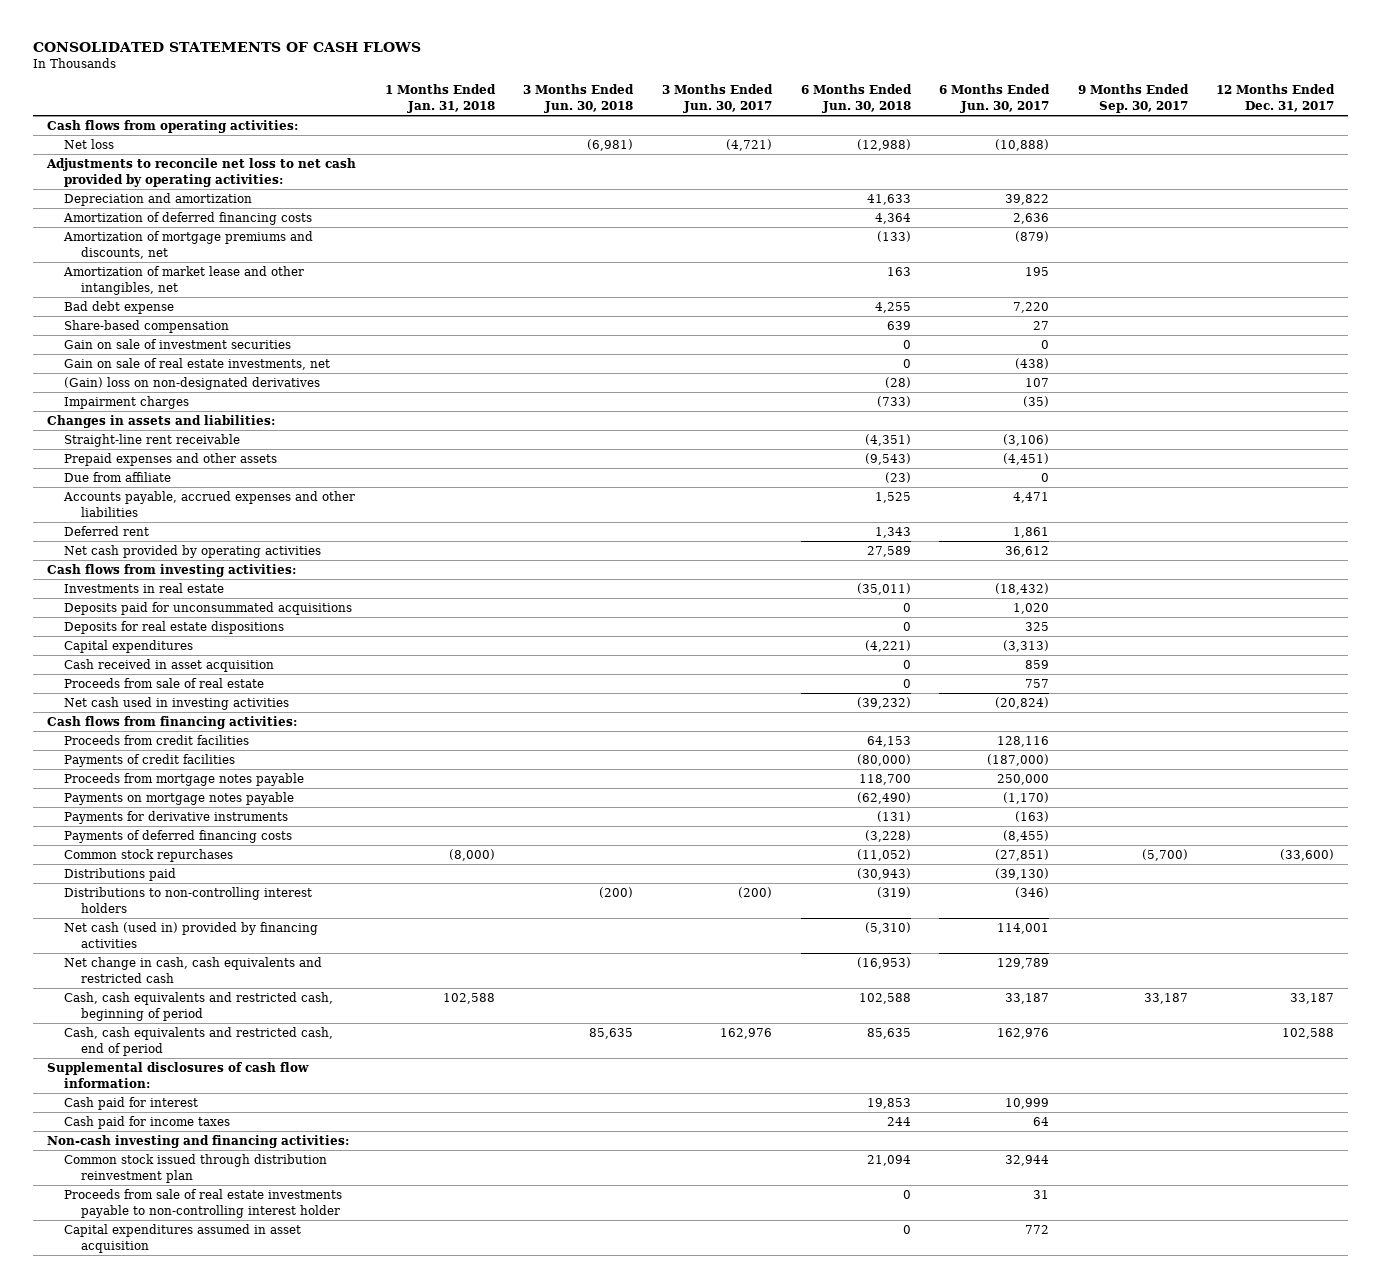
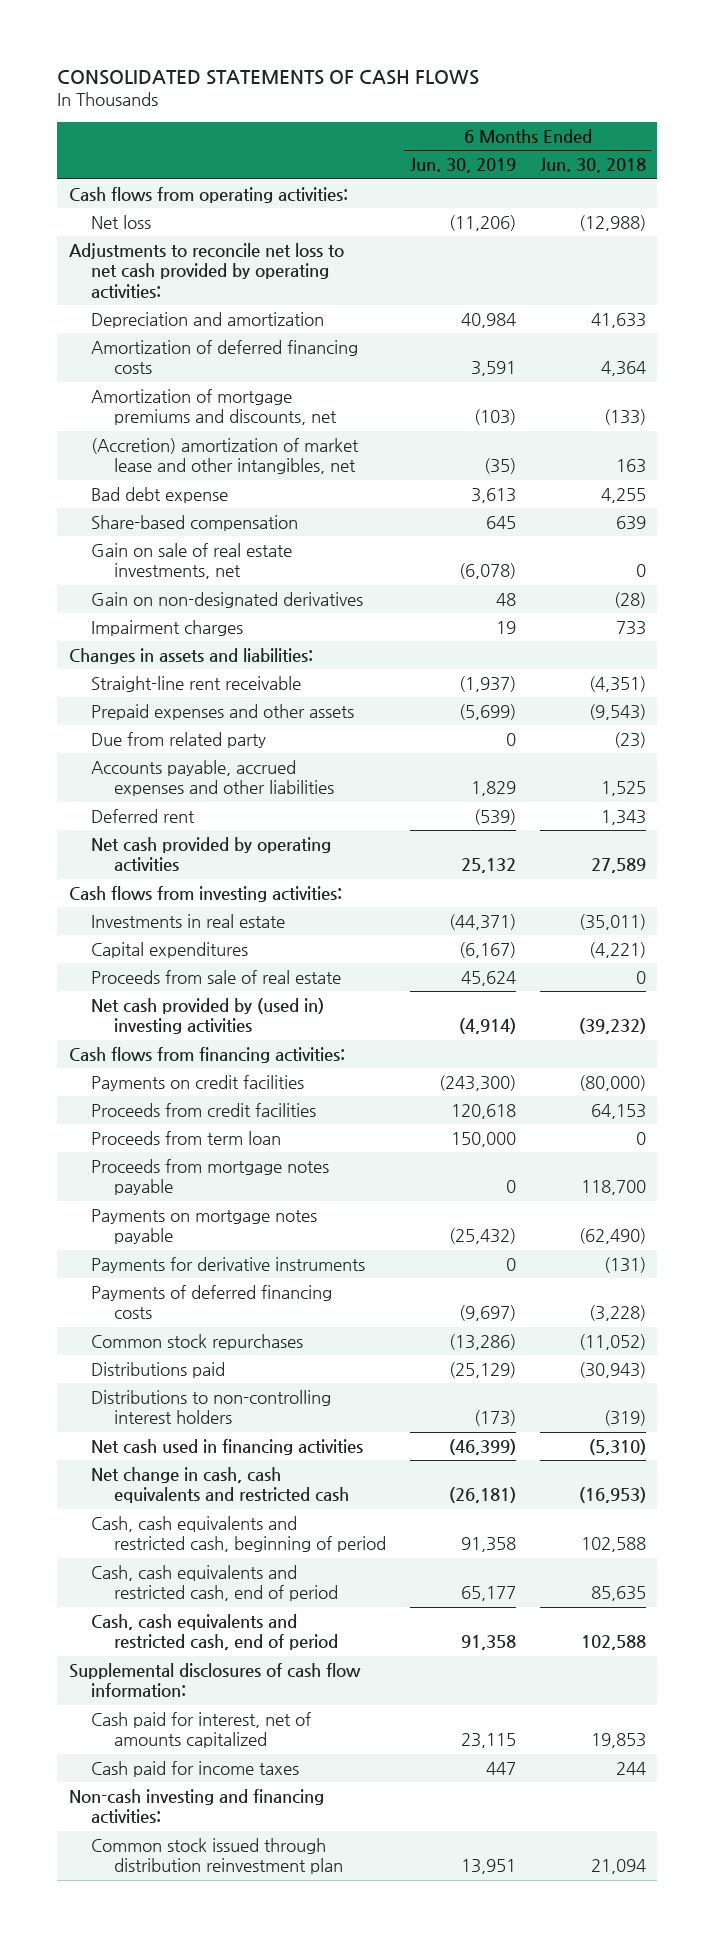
- | 1 Months Ended Jan. 31, 2018 | 3 Months Ended Jun. 30, 2018 | 3 Months Ended Jun. 30, 2017 | 6 Months Ended Jun. 30, 2018 | 6 Months Ended Jun. 30, 2017 | 9 Months Ended Sep. 30, 2017 | 12 Months Ended Dec. 31, 2017
+ | 6 Months Ended Jun. 30, 2019 | 6 Months Ended Jun. 30, 2018
- Amortization of market lease and other intangibles, net | | | | 163 | 195 | |
+ (Accretion) amortization of market lease and other intangibles, net | (35) | 163
- Gain on sale of investment securities | | | | 0 | 0 | |
- (Gain) loss on non-designated derivatives | | | | (28) | 107 | |
- Impairment charges | | | | (733) | (35) | |
+ Gain on non-designated derivatives | 48 | (28)
+ Impairment charges | 19 | 733
- Due from affiliate | | | | (23) | 0 | |
+ Due from related party | 0 | (23)
- Deposits paid for unconsummated acquisitions | | | | 0 | 1,020 | |
- Deposits for real estate dispositions | | | | 0 | 325 | |
- Cash received in asset acquisition | | | | 0 | 859 | |
- Net cash used in investing activities | | | | (39,232) | (20,824) | |
+ Net cash provided by (used in) investing activities | (4,914) | (39,232)
+ Payments on credit facilities | (243,300) | (80,000)
- Payments of credit facilities | | | | (80,000) | (187,000) | |
+ Proceeds from term loan | 150,000 | 0
- Net cash (used in) provided by financing activities | | | | (5,310) | 114,001 | |
+ Net cash used in financing activities | (46,399) | (5,310)
+ Cash, cash equivalents and restricted cash, end of period | 91,358 | 102,588
- Cash paid for interest | | | | 19,853 | 10,999 | |
+ Cash paid for interest, net of amounts capitalized | 23,115 | 19,853
- Proceeds from sale of real estate investments payable to non-controlling interest holder | | | | 0 | 31 | |
- Capital expenditures assumed in asset acquisition | | | | 0 | 772 | |

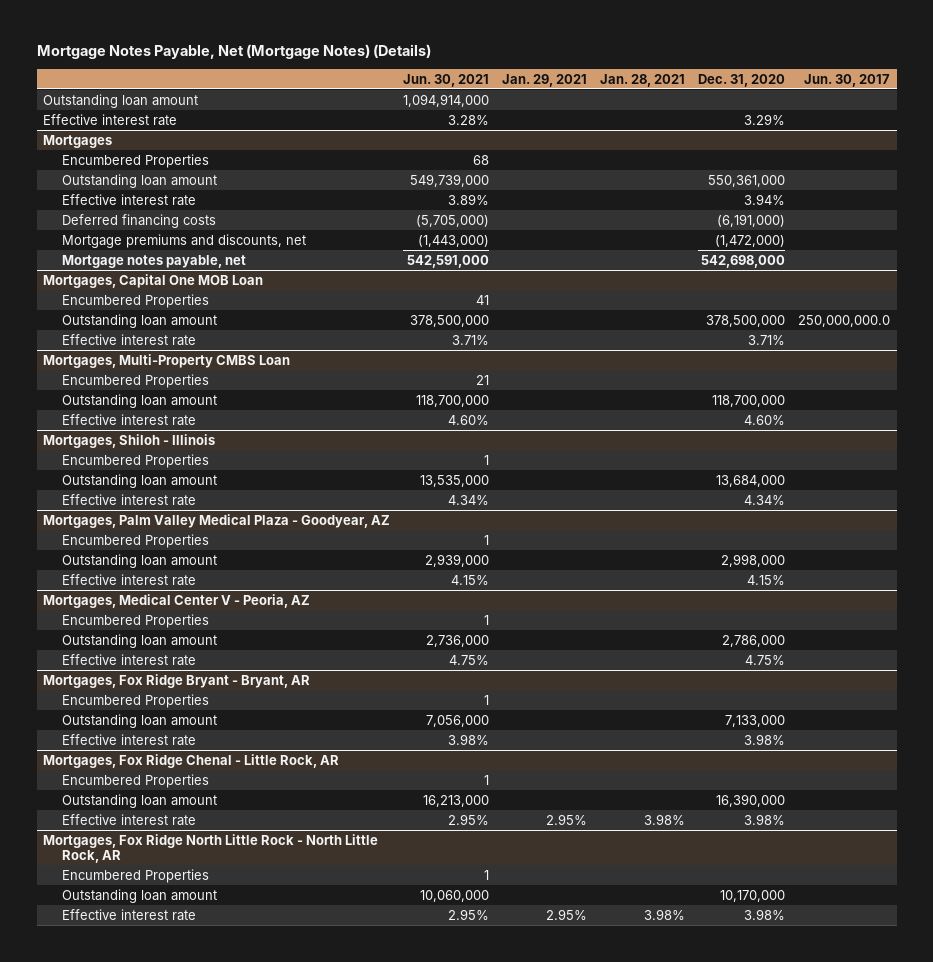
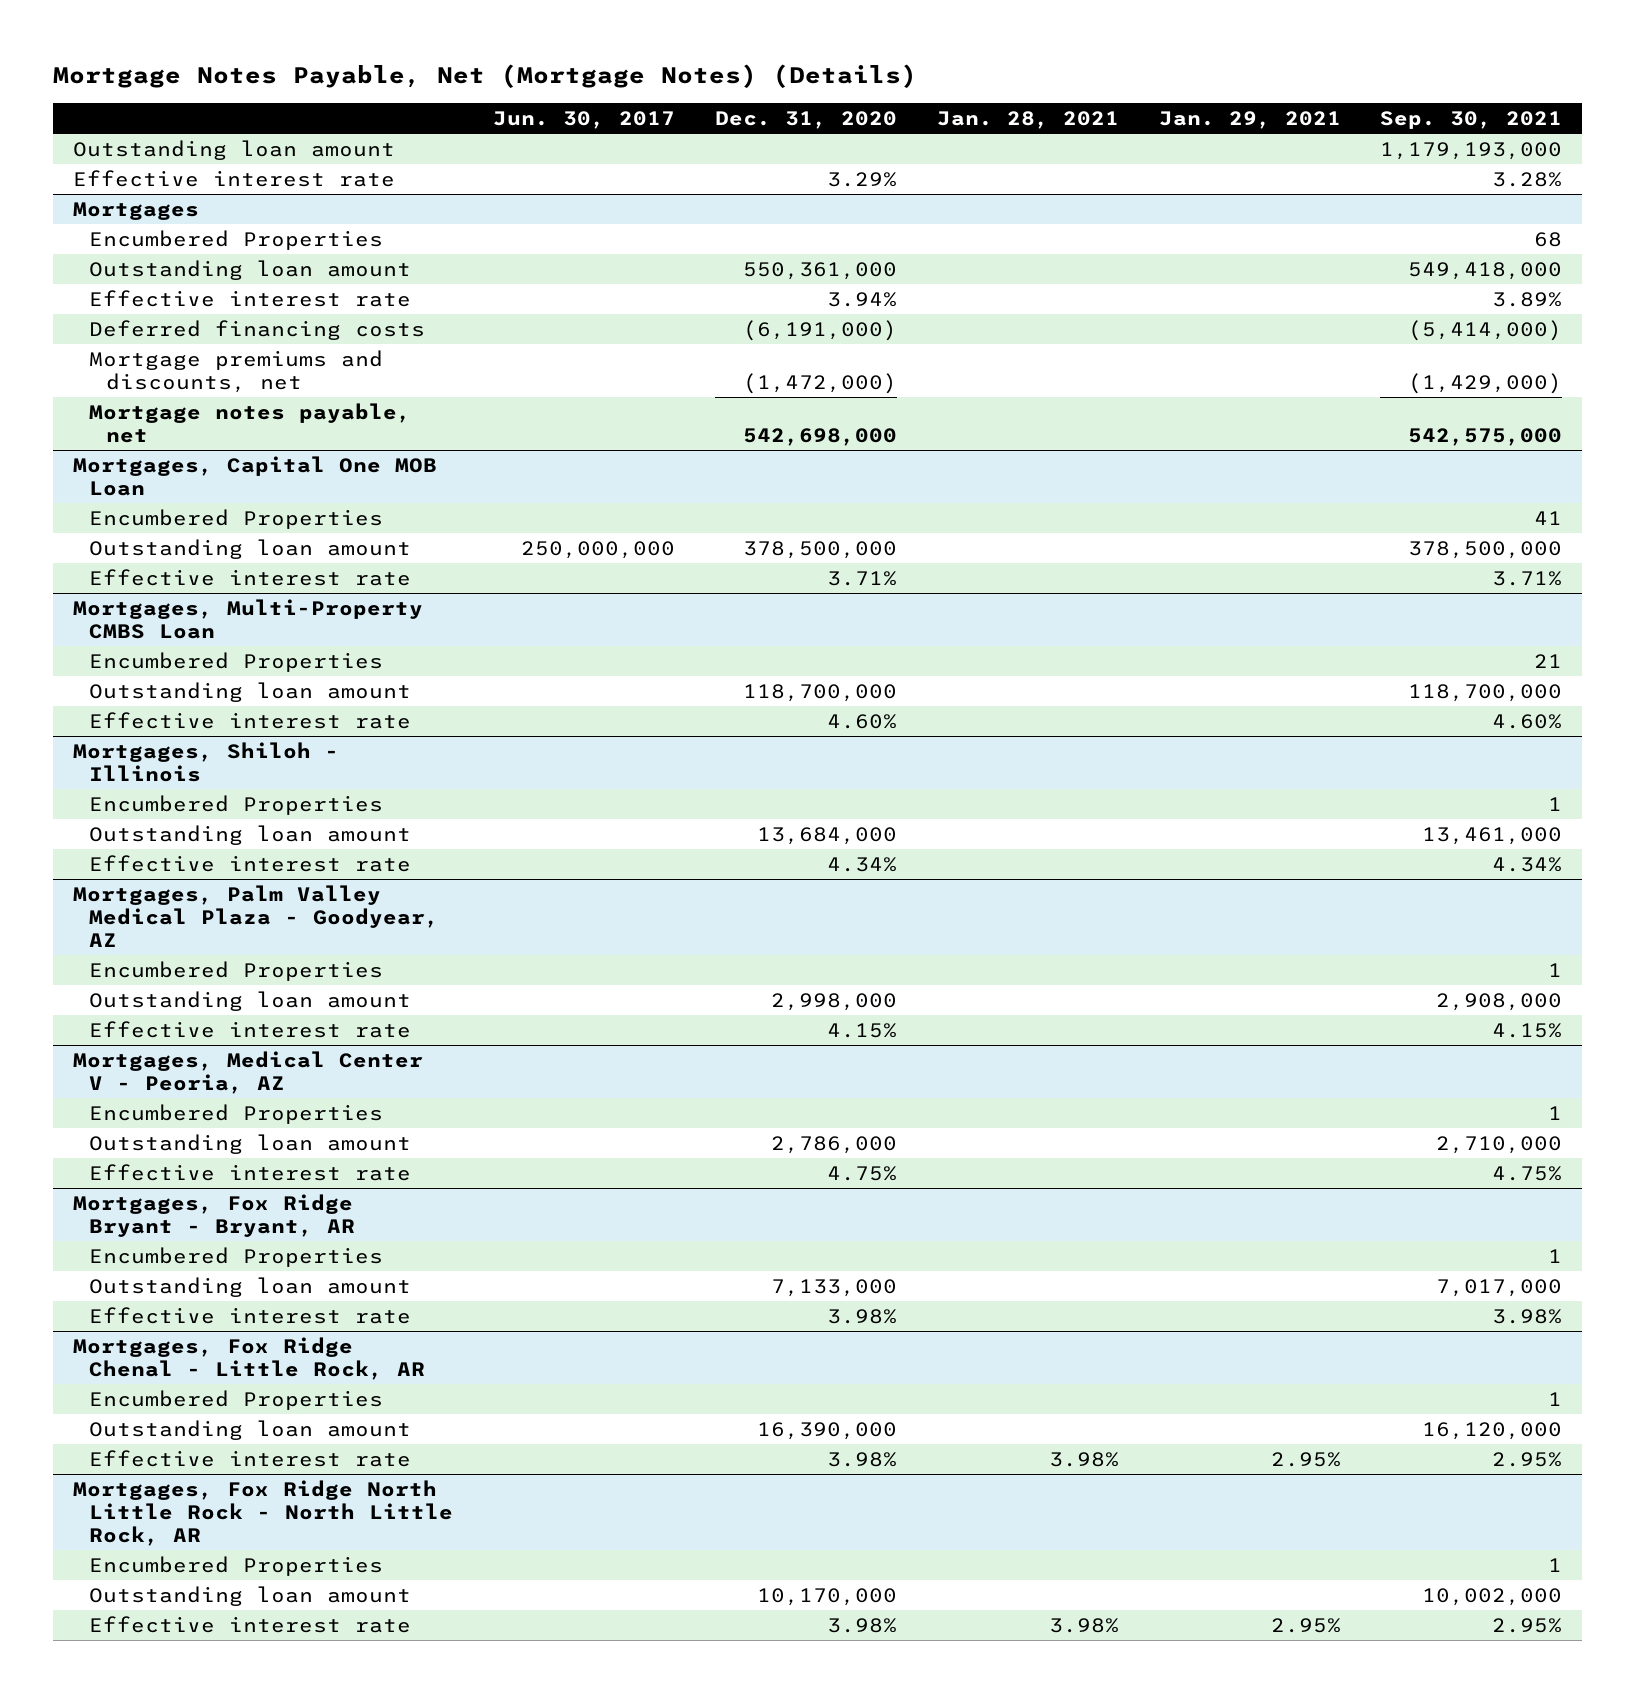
- | Jun. 30, 2021 | Jan. 29, 2021 | Jan. 28, 2021 | Dec. 31, 2020 | Jun. 30, 2017
+ | Jun. 30, 2017 | Dec. 31, 2020 | Jan. 28, 2021 | Jan. 29, 2021 | Sep. 30, 2021
@ Mortgages, Capital One MOB Loan
- Outstanding loan amount | 378,500,000 | | | 378,500,000 | 250,000,000.0
+ Outstanding loan amount | 250,000,000 | 378,500,000 | | | 378,500,000

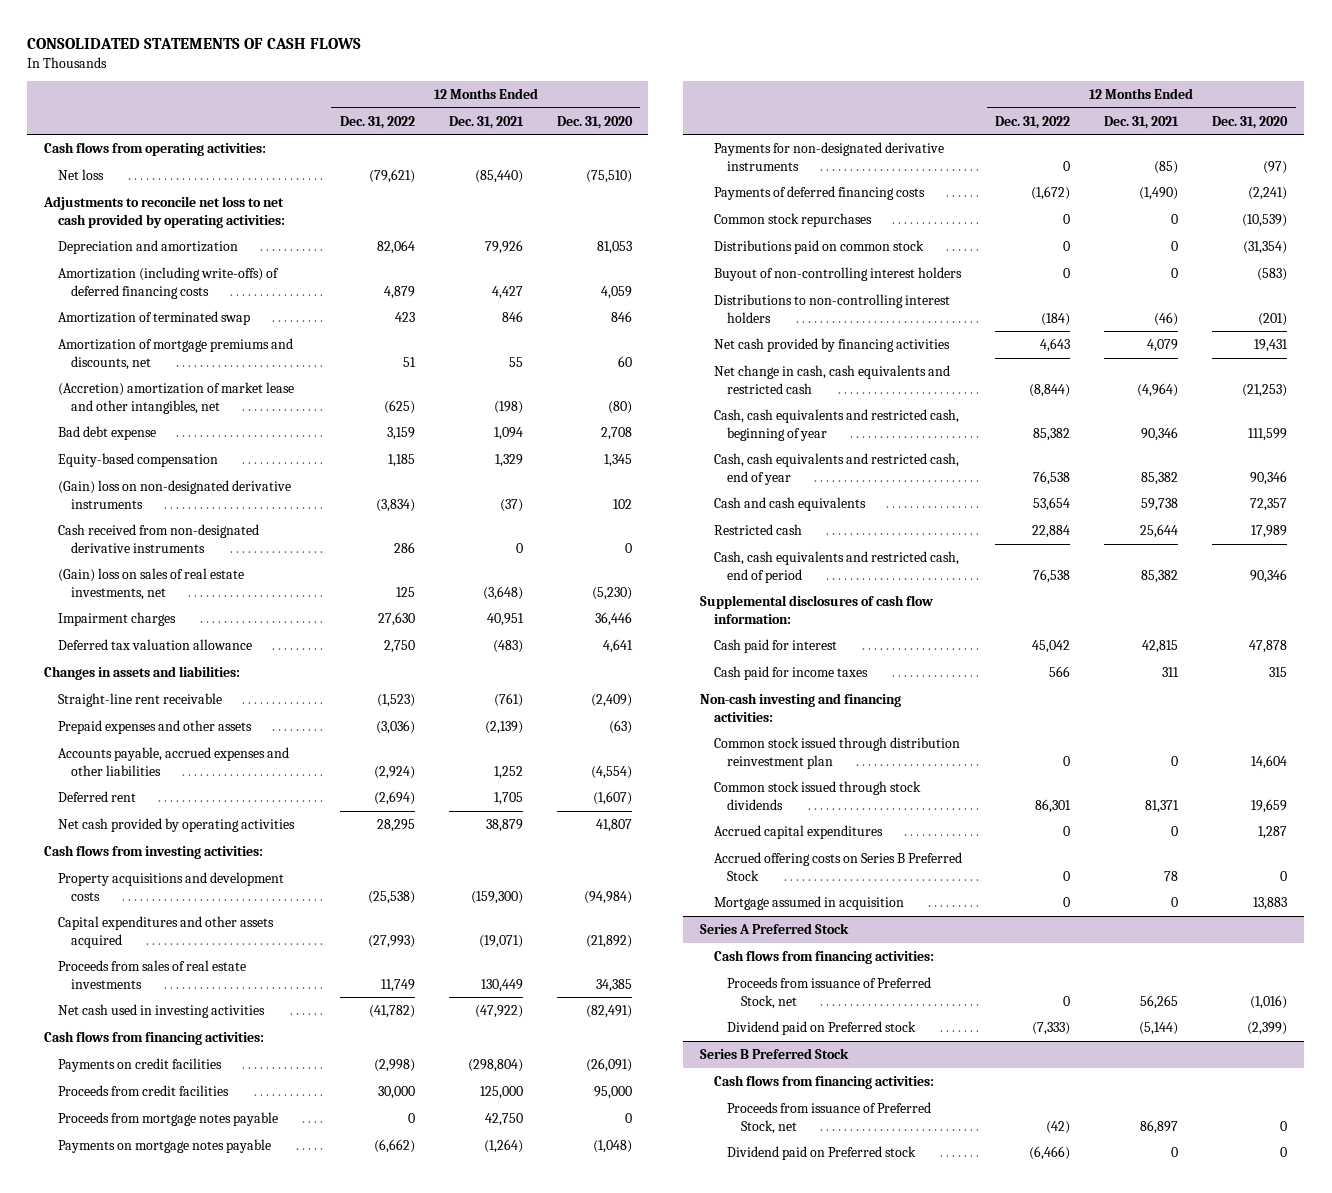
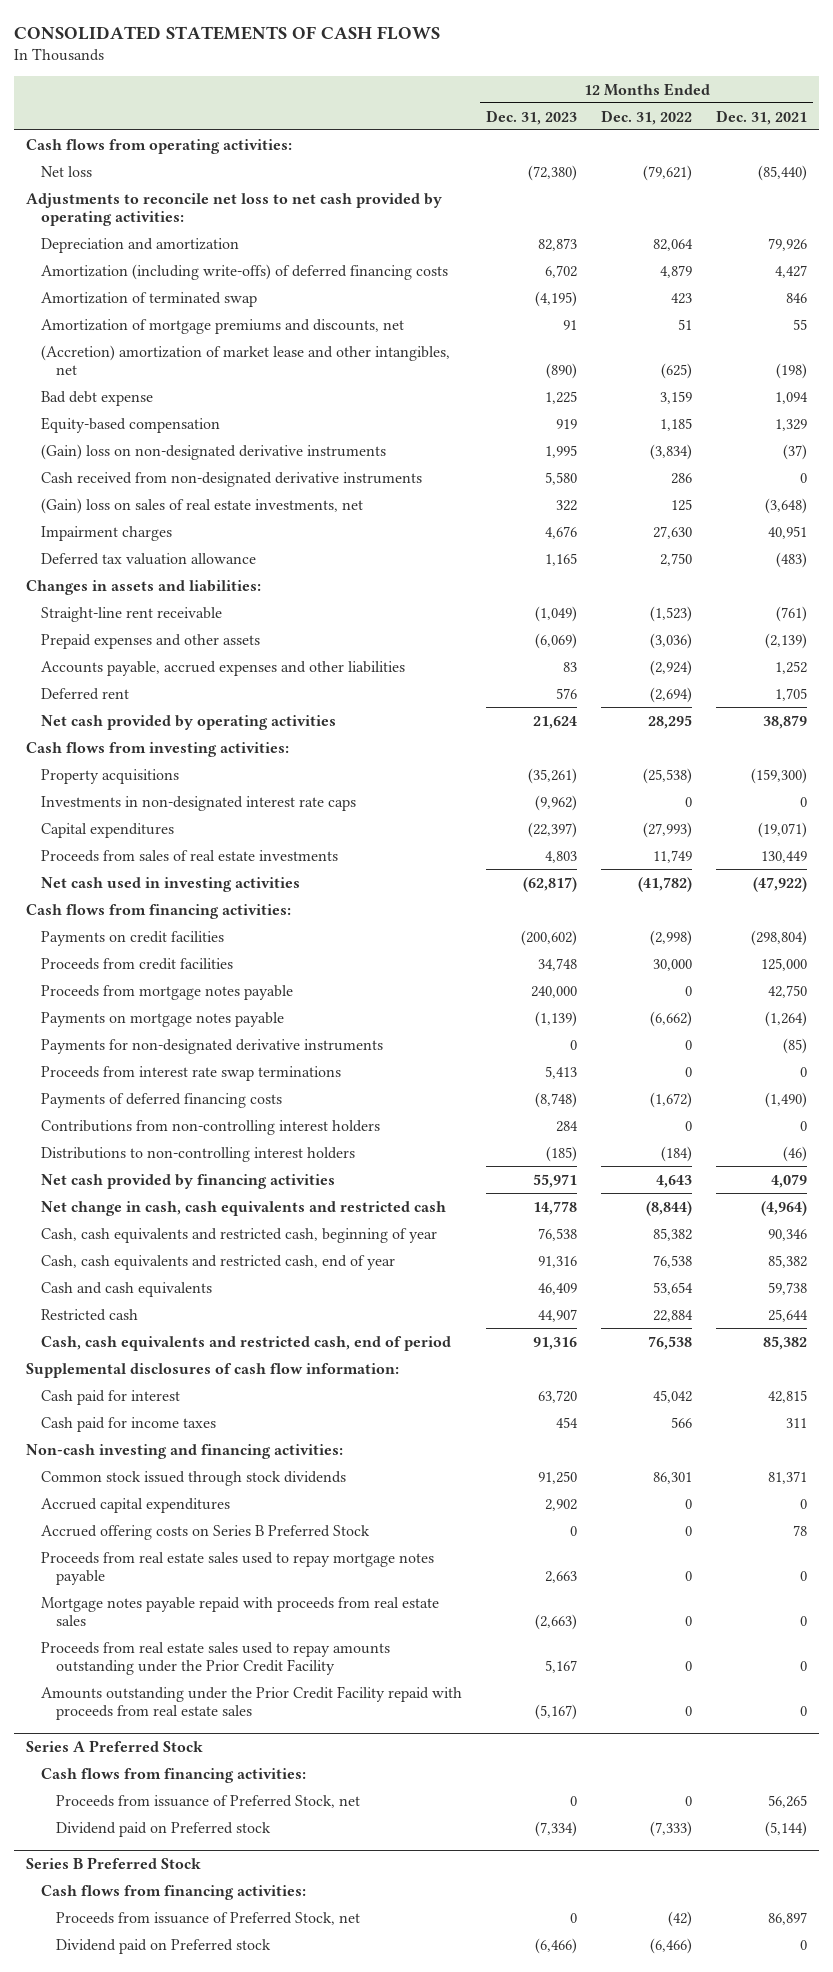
- | 12 Months Ended Dec. 31, 2022 | 12 Months Ended Dec. 31, 2021 | 12 Months Ended Dec. 31, 2020
+ | 12 Months Ended Dec. 31, 2023 | 12 Months Ended Dec. 31, 2022 | 12 Months Ended Dec. 31, 2021
- Property acquisitions and development costs | (25,538) | (159,300) | (94,984)
- Capital expenditures and other assets acquired | (27,993) | (19,071) | (21,892)
+ Property acquisitions | (35,261) | (25,538) | (159,300)
+ Investments in non-designated interest rate caps | (9,962) | 0 | 0
+ Capital expenditures | (22,397) | (27,993) | (19,071)
+ Proceeds from interest rate swap terminations | 5,413 | 0 | 0
- Common stock repurchases | 0 | 0 | (10,539)
- Distributions paid on common stock | 0 | 0 | (31,354)
- Buyout of non-controlling interest holders | 0 | 0 | (583)
+ Contributions from non-controlling interest holders | 284 | 0 | 0
- Common stock issued through distribution reinvestment plan | 0 | 0 | 14,604
- Mortgage assumed in acquisition | 0 | 0 | 13,883
+ Proceeds from real estate sales used to repay mortgage notes payable | 2,663 | 0 | 0
+ Mortgage notes payable repaid with proceeds from real estate sales | (2,663) | 0 | 0
+ Proceeds from real estate sales used to repay amounts outstanding under the Prior Credit Facility | 5,167 | 0 | 0
+ Amounts outstanding under the Prior Credit Facility repaid with proceeds from real estate sales | (5,167) | 0 | 0

